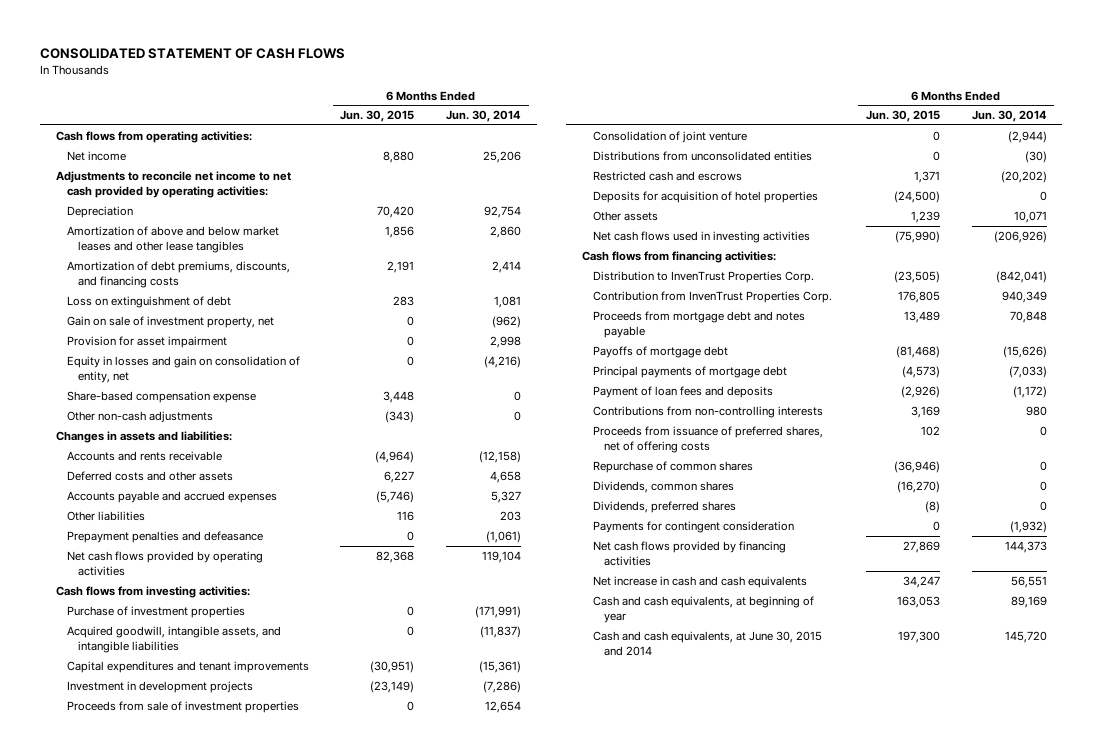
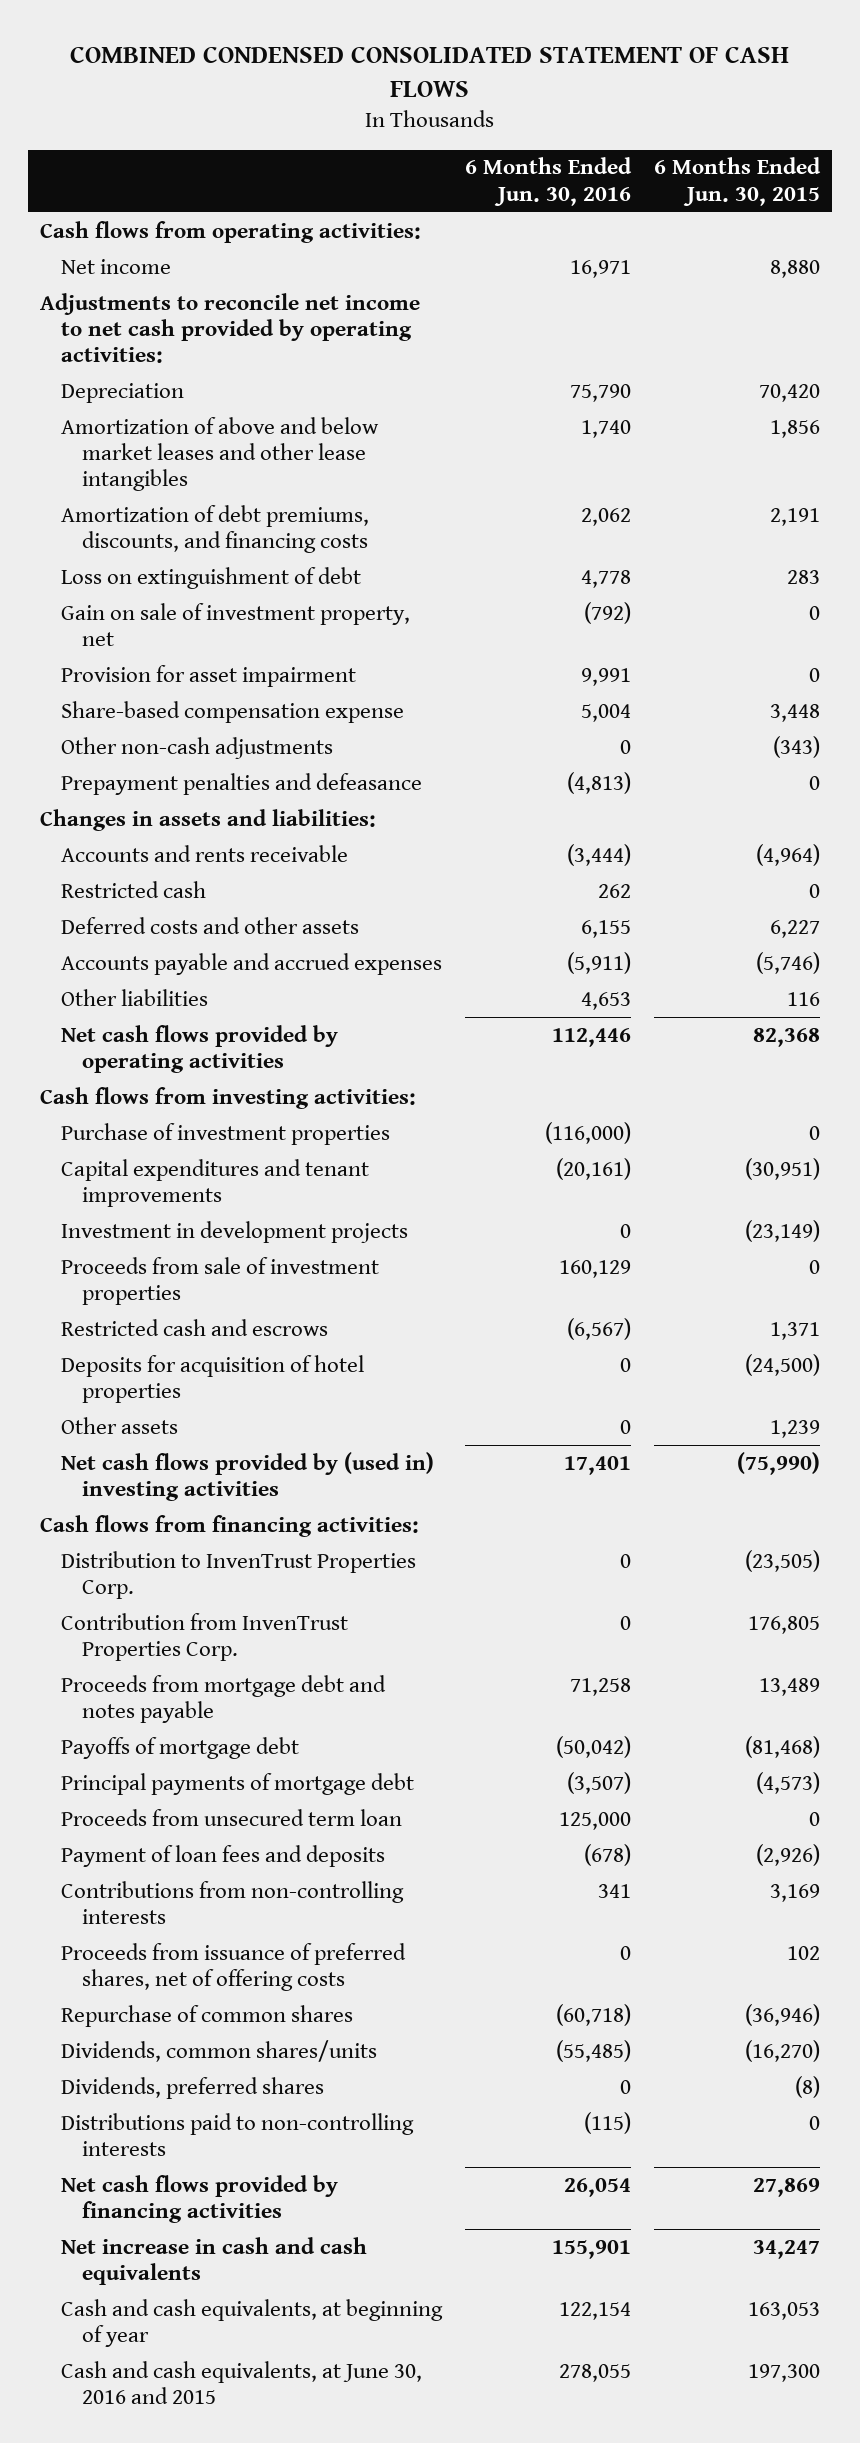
- CONSOLIDATED STATEMENT OF CASH FLOWS
+ COMBINED CONDENSED CONSOLIDATED STATEMENT OF CASH FLOWS
- | 6 Months Ended Jun. 30, 2015 | 6 Months Ended Jun. 30, 2014
+ | 6 Months Ended Jun. 30, 2016 | 6 Months Ended Jun. 30, 2015
- Amortization of above and below market leases and other lease tangibles | 1,856 | 2,860
+ Amortization of above and below market leases and other lease intangibles | 1,740 | 1,856
- Equity in losses and gain on consolidation of entity, net | 0 | (4,216)
moved up: Prepayment penalties and defeasance | (4,813) | 0
+ Restricted cash | 262 | 0
- Acquired goodwill, intangible assets, and intangible liabilities | 0 | (11,837)
- Consolidation of joint venture | 0 | (2,944)
- Distributions from unconsolidated entities | 0 | (30)
- Net cash flows used in investing activities | (75,990) | (206,926)
+ Net cash flows provided by (used in) investing activities | 17,401 | (75,990)
+ Proceeds from unsecured term loan | 125,000 | 0
- Dividends, common shares | (16,270) | 0
+ Dividends, common shares/units | (55,485) | (16,270)
- Payments for contingent consideration | 0 | (1,932)
+ Distributions paid to non-controlling interests | (115) | 0
- Cash and cash equivalents, at June 30, 2015 and 2014 | 197,300 | 145,720
+ Cash and cash equivalents, at June 30, 2016 and 2015 | 278,055 | 197,300

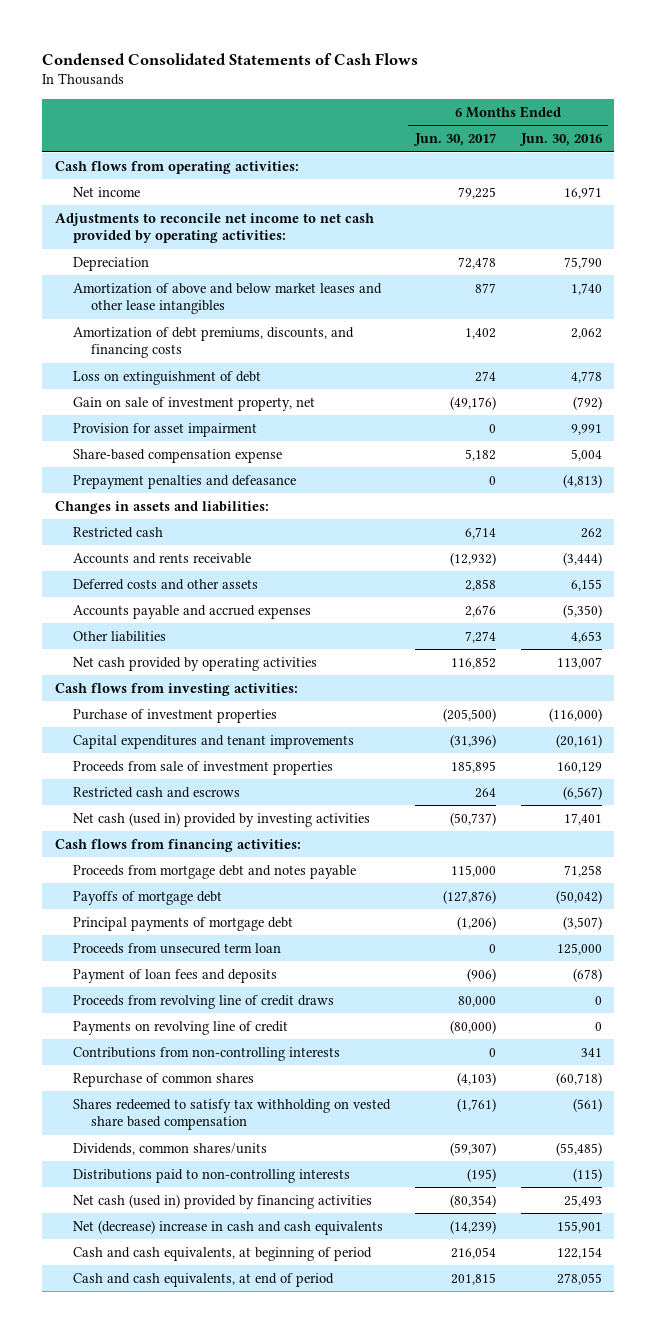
- COMBINED CONDENSED CONSOLIDATED STATEMENT OF CASH FLOWS
+ Condensed Consolidated Statements of Cash Flows
- | 6 Months Ended Jun. 30, 2016 | 6 Months Ended Jun. 30, 2015
+ | 6 Months Ended Jun. 30, 2017 | 6 Months Ended Jun. 30, 2016
- Other non-cash adjustments | 0 | (343)
moved down: Accounts and rents receivable | (12,932) | (3,444)
- Accounts payable and accrued expenses | (5,911) | (5,746)
+ Accounts payable and accrued expenses | 2,676 | (5,350)
- Net cash flows provided by operating activities | 112,446 | 82,368
+ Net cash provided by operating activities | 116,852 | 113,007
- Investment in development projects | 0 | (23,149)
- Deposits for acquisition of hotel properties | 0 | (24,500)
- Other assets | 0 | 1,239
- Net cash flows provided by (used in) investing activities | 17,401 | (75,990)
+ Net cash (used in) provided by investing activities | (50,737) | 17,401
- Distribution to InvenTrust Properties Corp. | 0 | (23,505)
- Contribution from InvenTrust Properties Corp. | 0 | 176,805
+ Proceeds from revolving line of credit draws | 80,000 | 0
+ Payments on revolving line of credit | (80,000) | 0
- Proceeds from issuance of preferred shares, net of offering costs | 0 | 102
+ Shares redeemed to satisfy tax withholding on vested share based compensation | (1,761) | (561)
- Dividends, preferred shares | 0 | (8)
- Net cash flows provided by financing activities | 26,054 | 27,869
- Net increase in cash and cash equivalents | 155,901 | 34,247
- Cash and cash equivalents, at beginning of year | 122,154 | 163,053
- Cash and cash equivalents, at June 30, 2016 and 2015 | 278,055 | 197,300
+ Net cash (used in) provided by financing activities | (80,354) | 25,493
+ Net (decrease) increase in cash and cash equivalents | (14,239) | 155,901
+ Cash and cash equivalents, at beginning of period | 216,054 | 122,154
+ Cash and cash equivalents, at end of period | 201,815 | 278,055

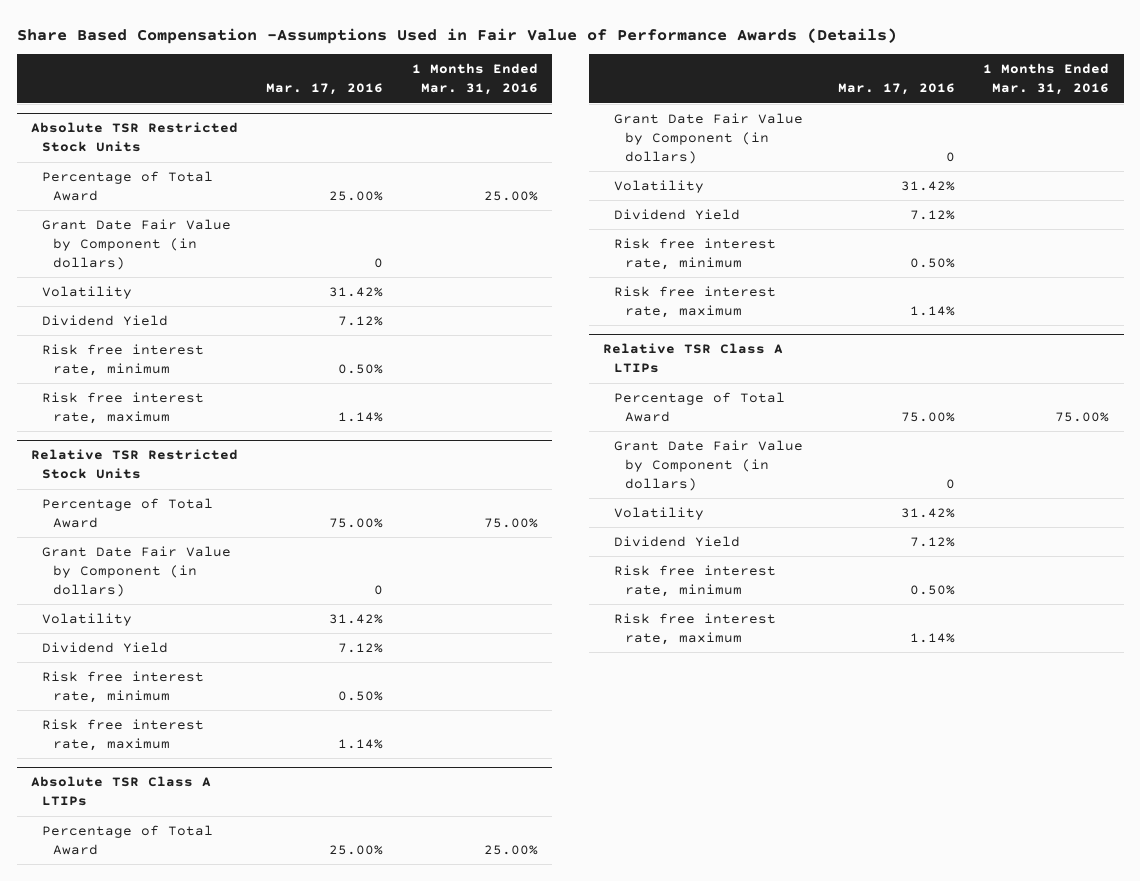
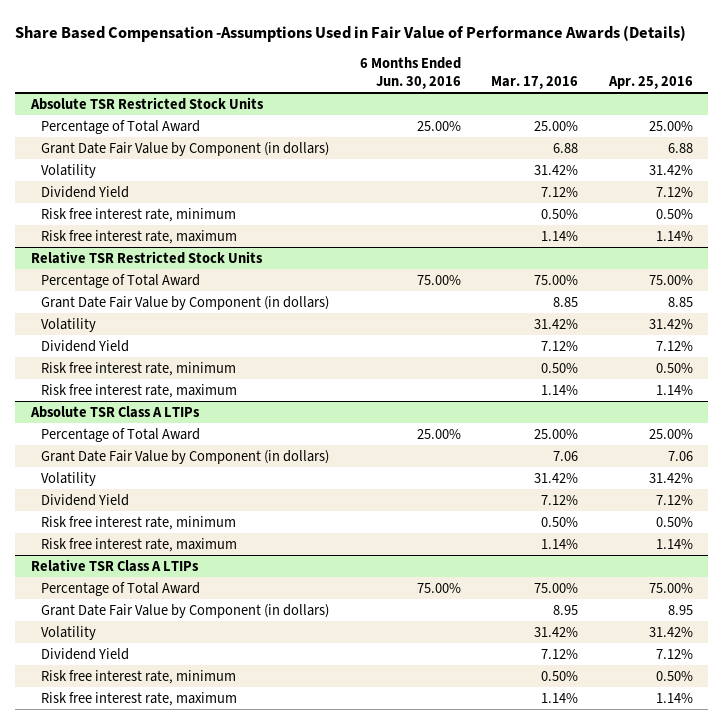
- | Mar. 17, 2016 | 1 Months Ended Mar. 31, 2016
+ | 6 Months Ended Jun. 30, 2016 | Mar. 17, 2016 | Apr. 25, 2016
@ Absolute TSR Restricted Stock Units
- Grant Date Fair Value by Component (in dollars) | 0 |
+ Grant Date Fair Value by Component (in dollars) | | 6.88 | 6.88
@ Relative TSR Restricted Stock Units
- Grant Date Fair Value by Component (in dollars) | 0 |
+ Grant Date Fair Value by Component (in dollars) | | 8.85 | 8.85
@ Absolute TSR Class A LTIPs
- Grant Date Fair Value by Component (in dollars) | 0 |
+ Grant Date Fair Value by Component (in dollars) | | 7.06 | 7.06
@ Relative TSR Class A LTIPs
- Grant Date Fair Value by Component (in dollars) | 0 |
+ Grant Date Fair Value by Component (in dollars) | | 8.95 | 8.95

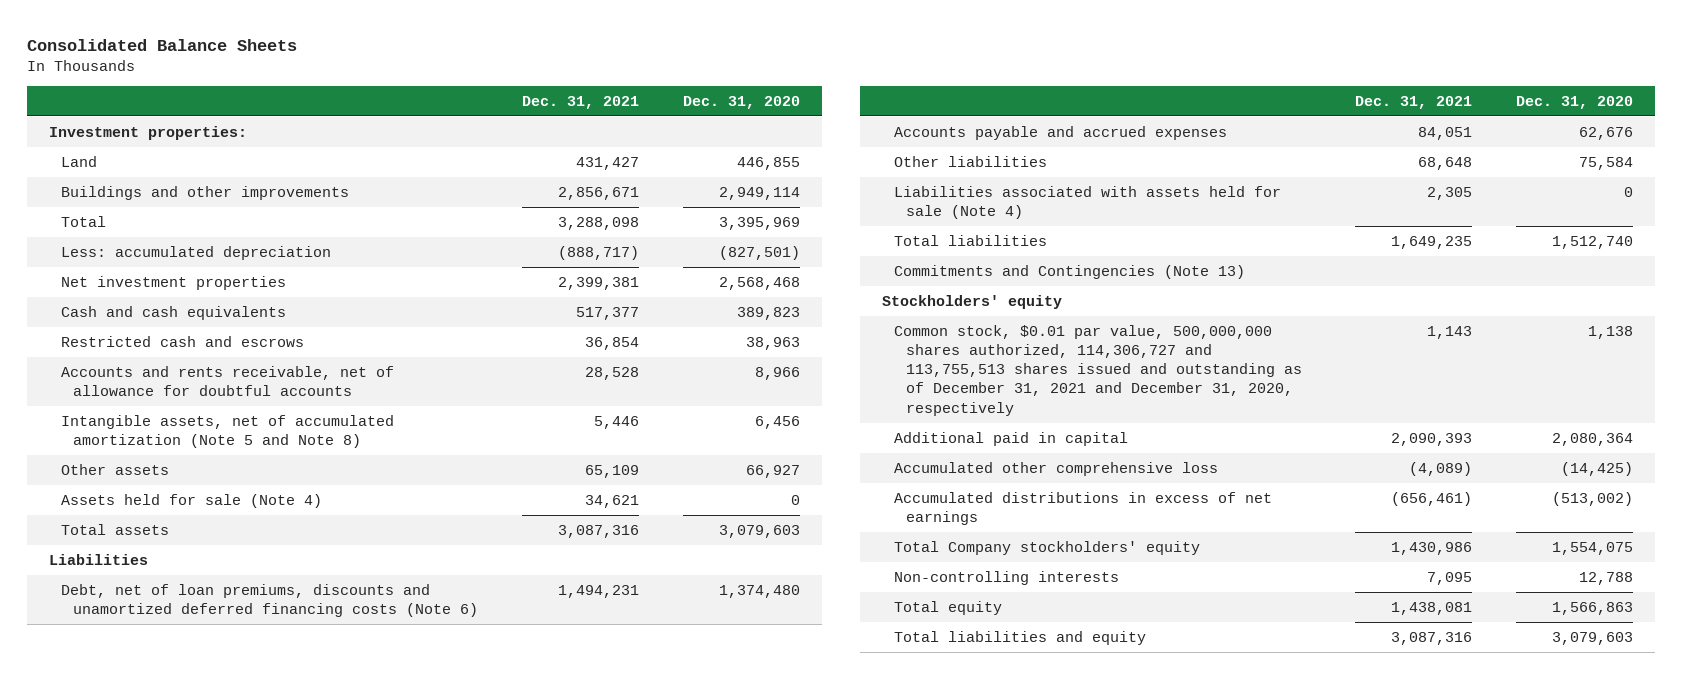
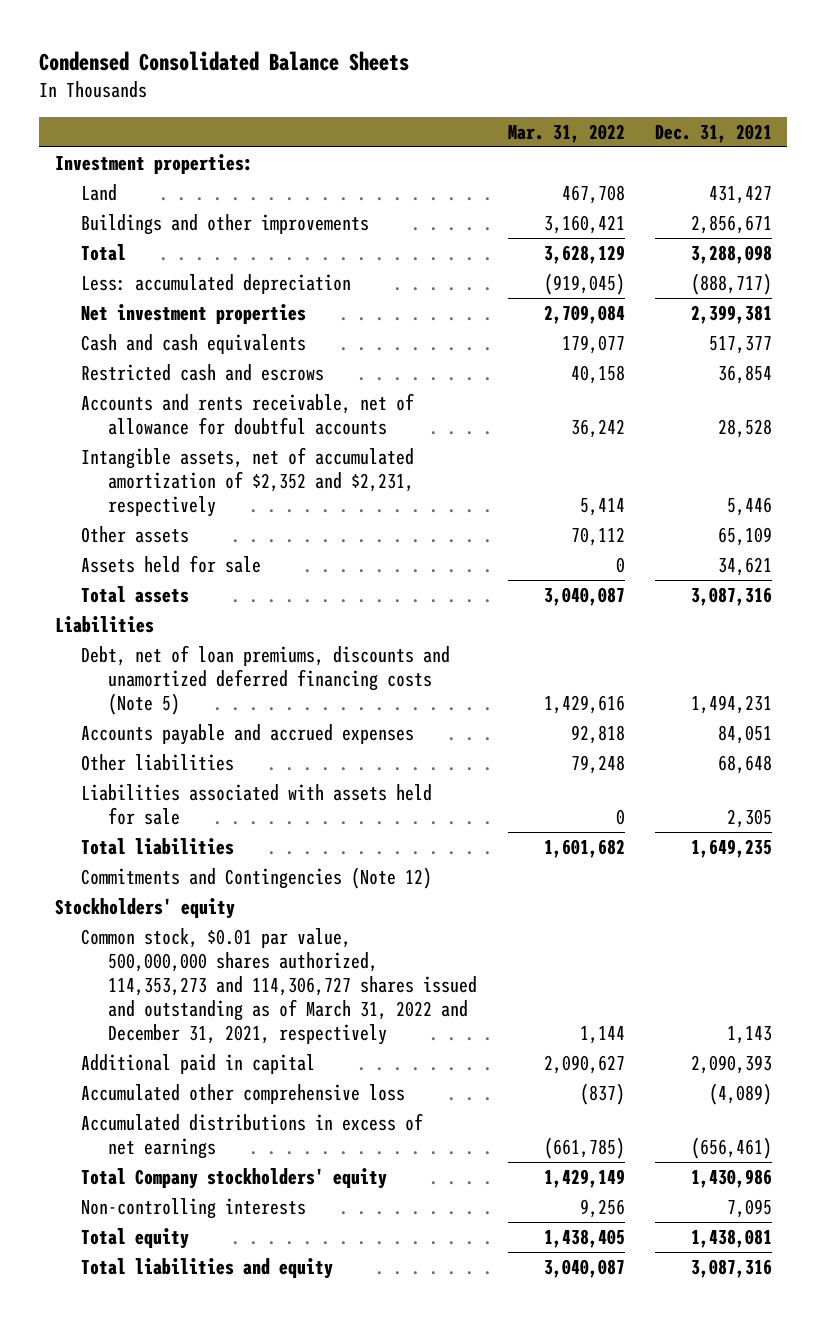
- Consolidated Balance Sheets
+ Condensed Consolidated Balance Sheets
- | Dec. 31, 2021 | Dec. 31, 2020
+ | Mar. 31, 2022 | Dec. 31, 2021
- Intangible assets, net of accumulated amortization (Note 5 and Note 8) | 5,446 | 6,456
+ Intangible assets, net of accumulated amortization of $2,352 and $2,231, respectively | 5,414 | 5,446
- Assets held for sale (Note 4) | 34,621 | 0
+ Assets held for sale | 0 | 34,621
- Debt, net of loan premiums, discounts and unamortized deferred financing costs (Note 6) | 1,494,231 | 1,374,480
+ Debt, net of loan premiums, discounts and unamortized deferred financing costs (Note 5) | 1,429,616 | 1,494,231
- Liabilities associated with assets held for sale (Note 4) | 2,305 | 0
+ Liabilities associated with assets held for sale | 0 | 2,305
- Commitments and Contingencies (Note 13)
+ Commitments and Contingencies (Note 12)
- Common stock, $0.01 par value, 500,000,000 shares authorized, 114,306,727 and 113,755,513 shares issued and outstanding as of December 31, 2021 and December 31, 2020, respectively | 1,143 | 1,138
+ Common stock, $0.01 par value, 500,000,000 shares authorized, 114,353,273 and 114,306,727 shares issued and outstanding as of March 31, 2022 and December 31, 2021, respectively | 1,144 | 1,143

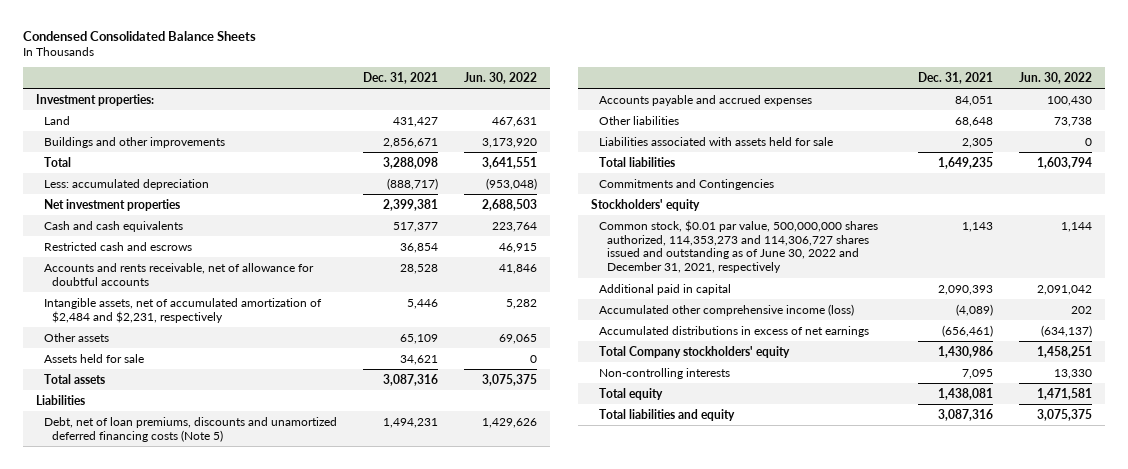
- | Mar. 31, 2022 | Dec. 31, 2021
+ | Dec. 31, 2021 | Jun. 30, 2022
- Intangible assets, net of accumulated amortization of $2,352 and $2,231, respectively | 5,414 | 5,446
+ Intangible assets, net of accumulated amortization of $2,484 and $2,231, respectively | 5,446 | 5,282
- Commitments and Contingencies (Note 12)
+ Commitments and Contingencies
- Common stock, $0.01 par value, 500,000,000 shares authorized, 114,353,273 and 114,306,727 shares issued and outstanding as of March 31, 2022 and December 31, 2021, respectively | 1,144 | 1,143
+ Common stock, $0.01 par value, 500,000,000 shares authorized, 114,353,273 and 114,306,727 shares issued and outstanding as of June 30, 2022 and December 31, 2021, respectively | 1,143 | 1,144
- Accumulated other comprehensive loss | (837) | (4,089)
+ Accumulated other comprehensive income (loss) | (4,089) | 202

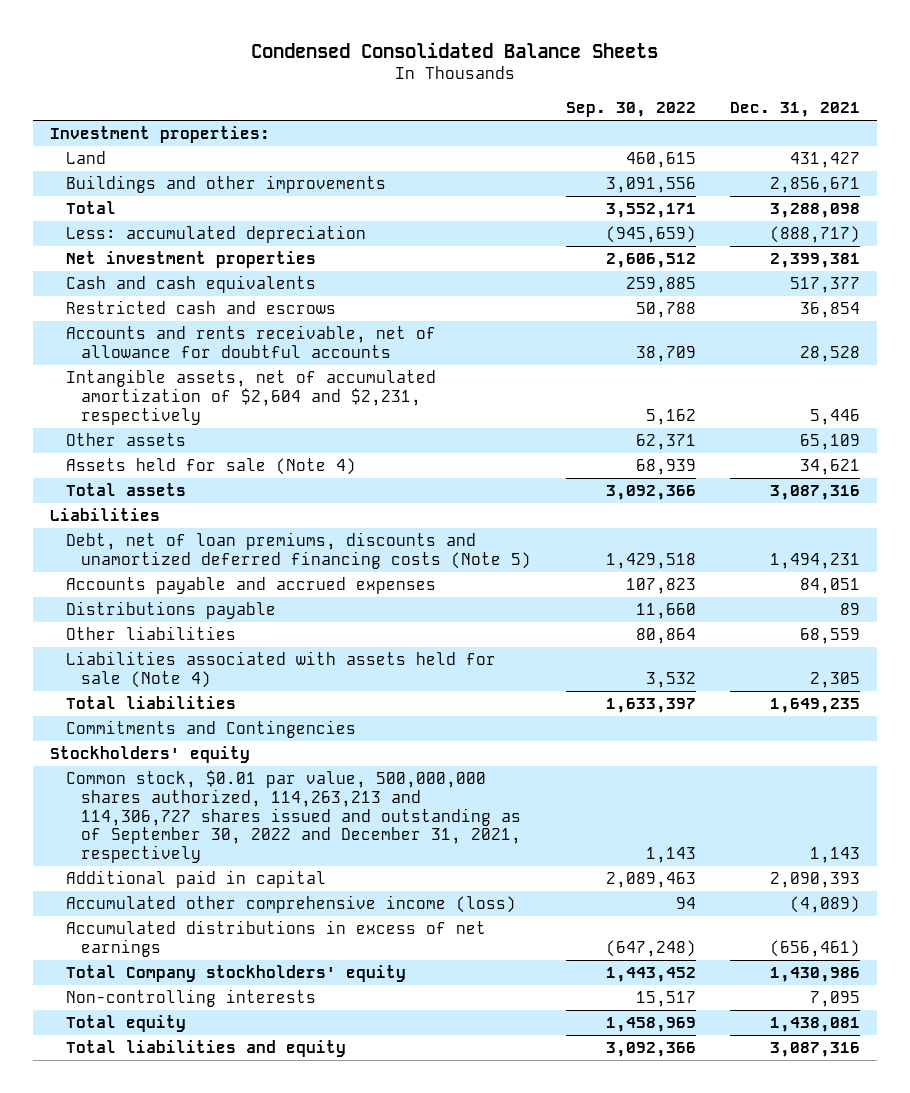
- | Dec. 31, 2021 | Jun. 30, 2022
+ | Sep. 30, 2022 | Dec. 31, 2021
- Intangible assets, net of accumulated amortization of $2,484 and $2,231, respectively | 5,446 | 5,282
+ Intangible assets, net of accumulated amortization of $2,604 and $2,231, respectively | 5,162 | 5,446
- Assets held for sale | 34,621 | 0
+ Assets held for sale (Note 4) | 68,939 | 34,621
- Other liabilities | 68,648 | 73,738
- Liabilities associated with assets held for sale | 2,305 | 0
+ Distributions payable | 11,660 | 89
+ Other liabilities | 80,864 | 68,559
+ Liabilities associated with assets held for sale (Note 4) | 3,532 | 2,305
- Common stock, $0.01 par value, 500,000,000 shares authorized, 114,353,273 and 114,306,727 shares issued and outstanding as of June 30, 2022 and December 31, 2021, respectively | 1,143 | 1,144
+ Common stock, $0.01 par value, 500,000,000 shares authorized, 114,263,213 and 114,306,727 shares issued and outstanding as of September 30, 2022 and December 31, 2021, respectively | 1,143 | 1,143

